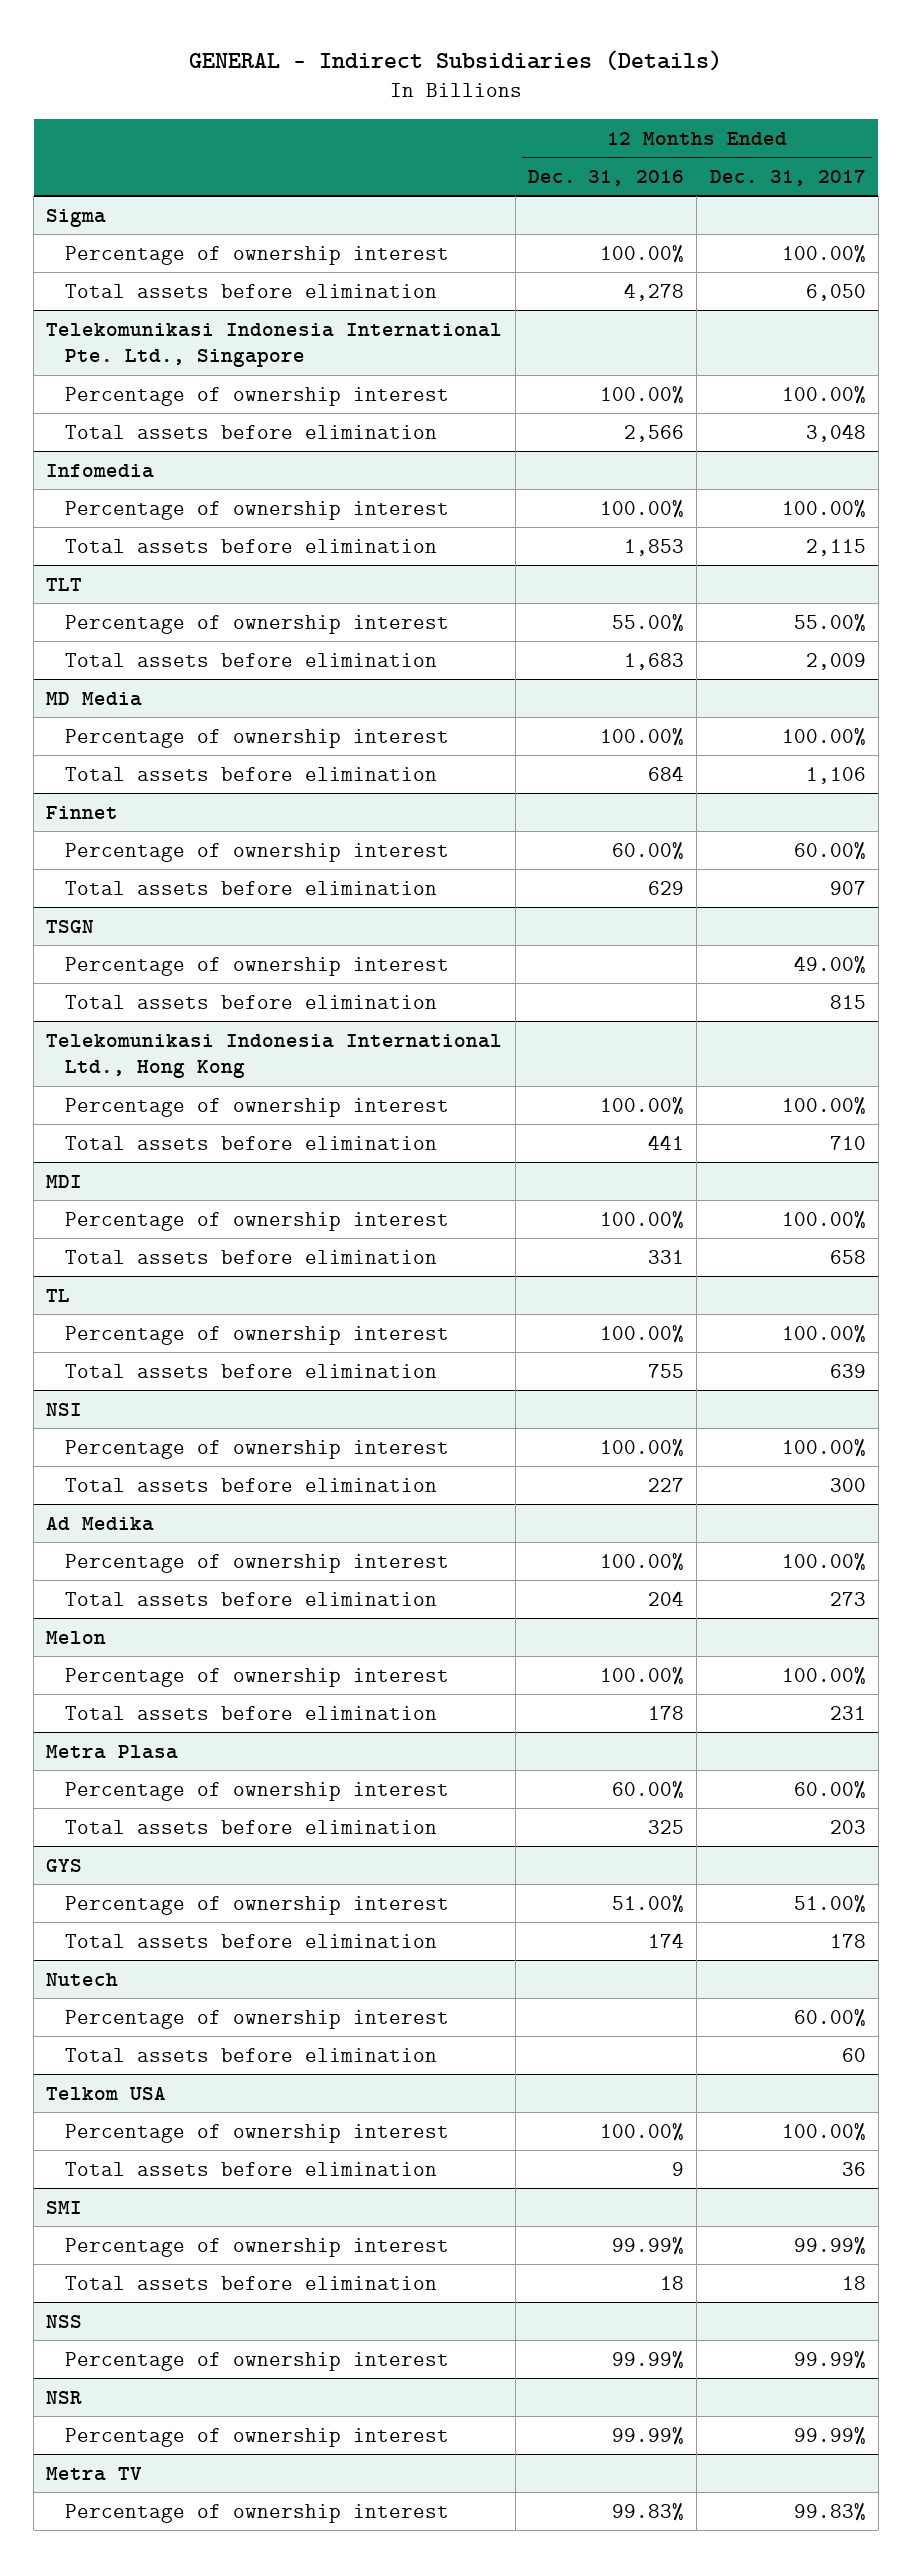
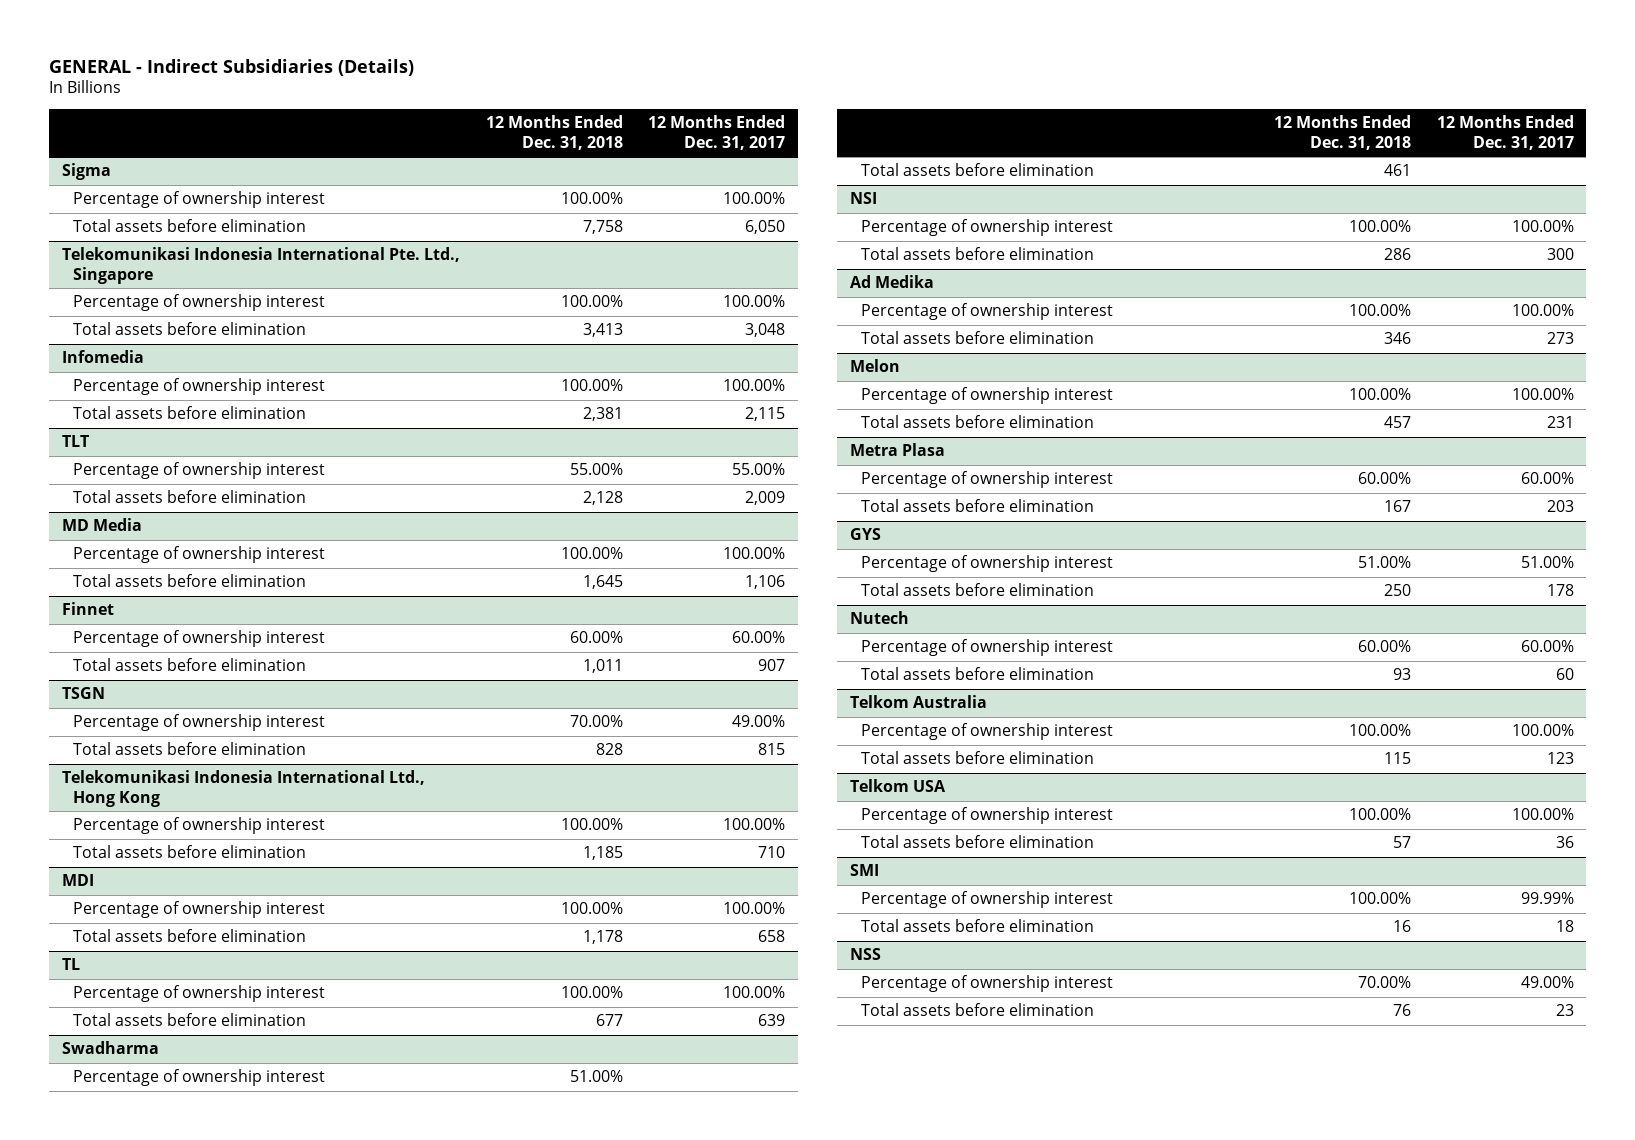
- | 12 Months Ended Dec. 31, 2016 | 12 Months Ended Dec. 31, 2017
+ | 12 Months Ended Dec. 31, 2018 | 12 Months Ended Dec. 31, 2017
+ Swadharma
+ Percentage of ownership interest | 51.00% |
+ Total assets before elimination | 461 |
+ Telkom Australia
+ Percentage of ownership interest | 100.00% | 100.00%
+ Total assets before elimination | 115 | 123
@ NSS
- Percentage of ownership interest | 99.99% | 99.99%
- NSR
- Percentage of ownership interest | 99.99% | 99.99%
- Metra TV
- Percentage of ownership interest | 99.83% | 99.83%
@ NSS
+ Percentage of ownership interest | 70.00% | 49.00%
+ Total assets before elimination | 76 | 23

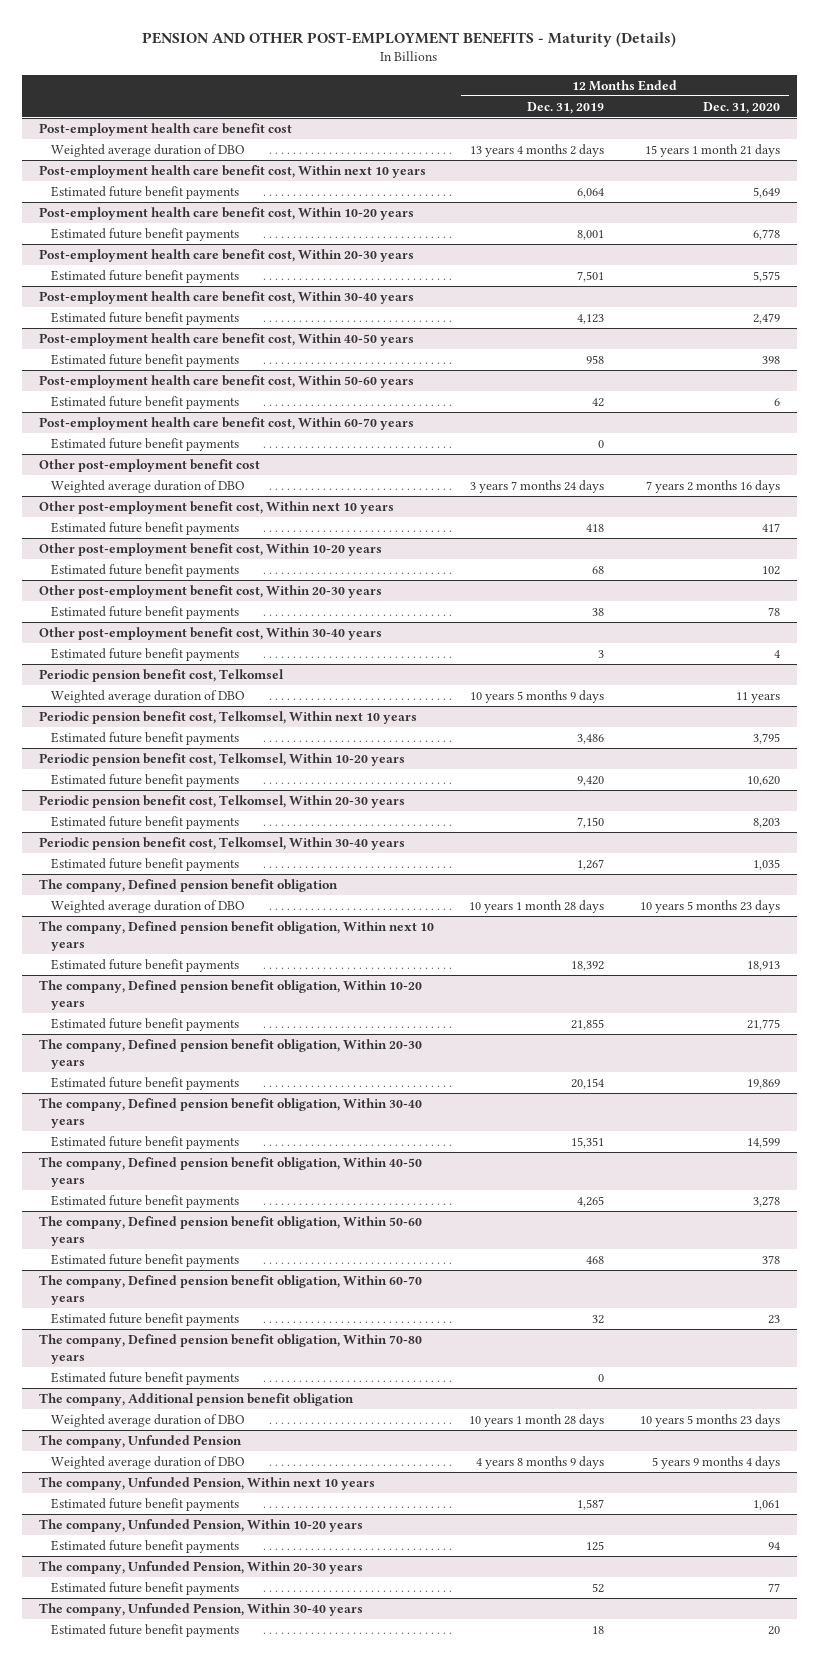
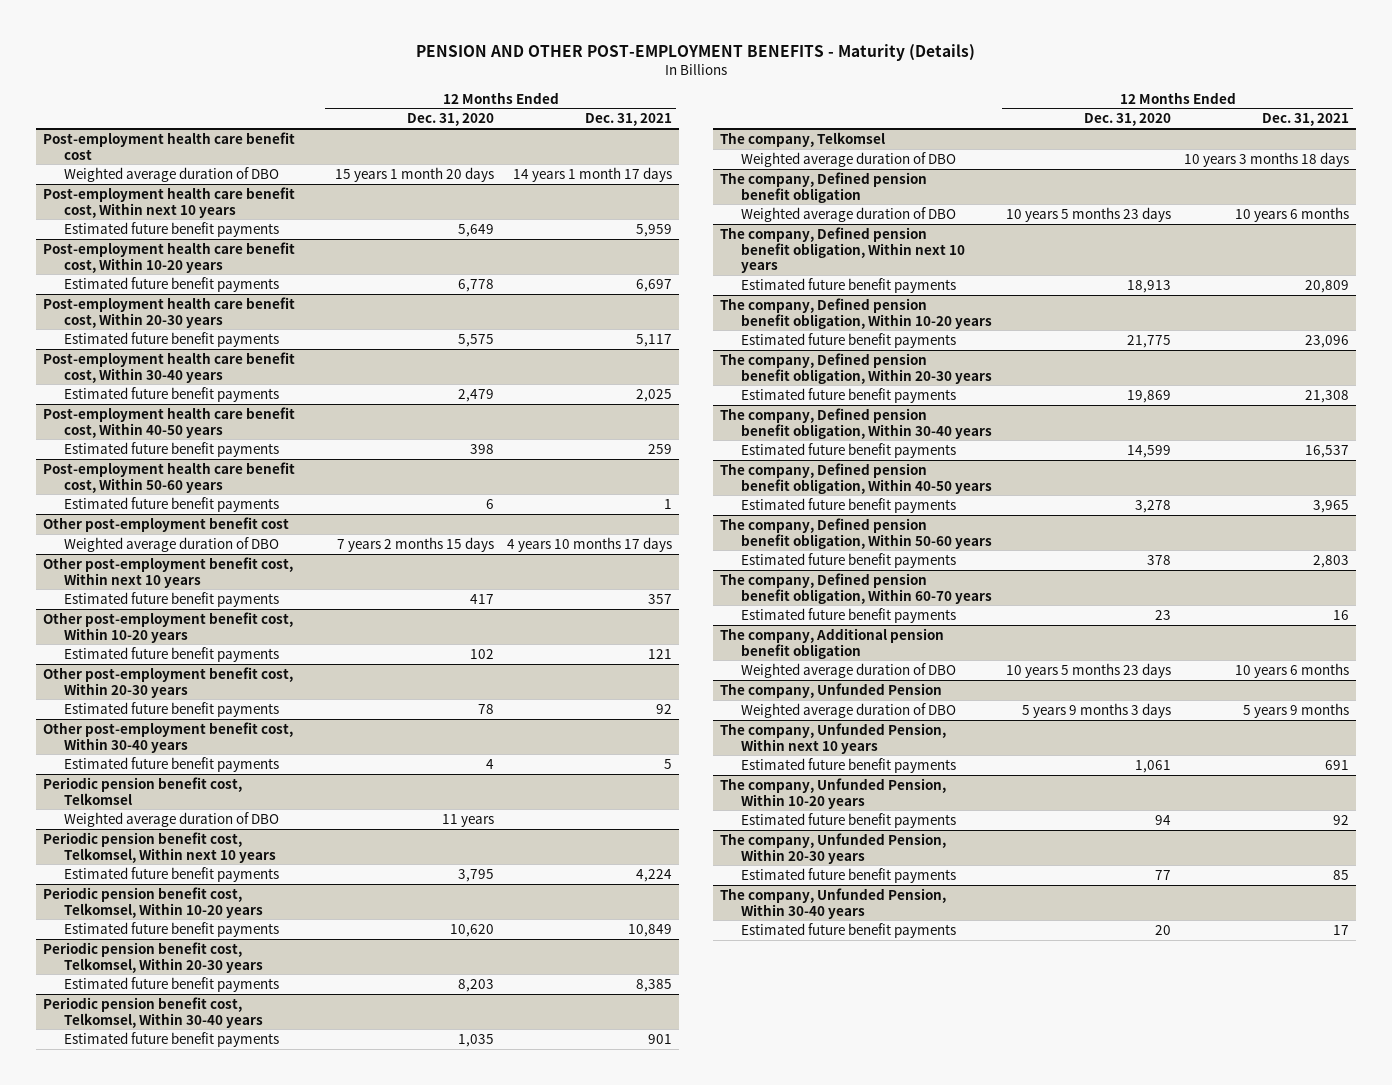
- | 12 Months Ended Dec. 31, 2019 | 12 Months Ended Dec. 31, 2020
+ | 12 Months Ended Dec. 31, 2020 | 12 Months Ended Dec. 31, 2021
@ Post-employment health care benefit cost
- Weighted average duration of DBO | 13 years 4 months 2 days | 15 years 1 month 21 days
+ Weighted average duration of DBO | 15 years 1 month 20 days | 14 years 1 month 17 days
- Post-employment health care benefit cost, Within 60-70 years
- Estimated future benefit payments | 0 |
@ Other post-employment benefit cost
- Weighted average duration of DBO | 3 years 7 months 24 days | 7 years 2 months 16 days
+ Weighted average duration of DBO | 7 years 2 months 15 days | 4 years 10 months 17 days
+ The company, Telkomsel
+ Weighted average duration of DBO | | 10 years 3 months 18 days
- The company, Defined pension benefit obligation, Within 70-80 years
- Estimated future benefit payments | 0 |
@ The company, Unfunded Pension
- Weighted average duration of DBO | 4 years 8 months 9 days | 5 years 9 months 4 days
+ Weighted average duration of DBO | 5 years 9 months 3 days | 5 years 9 months

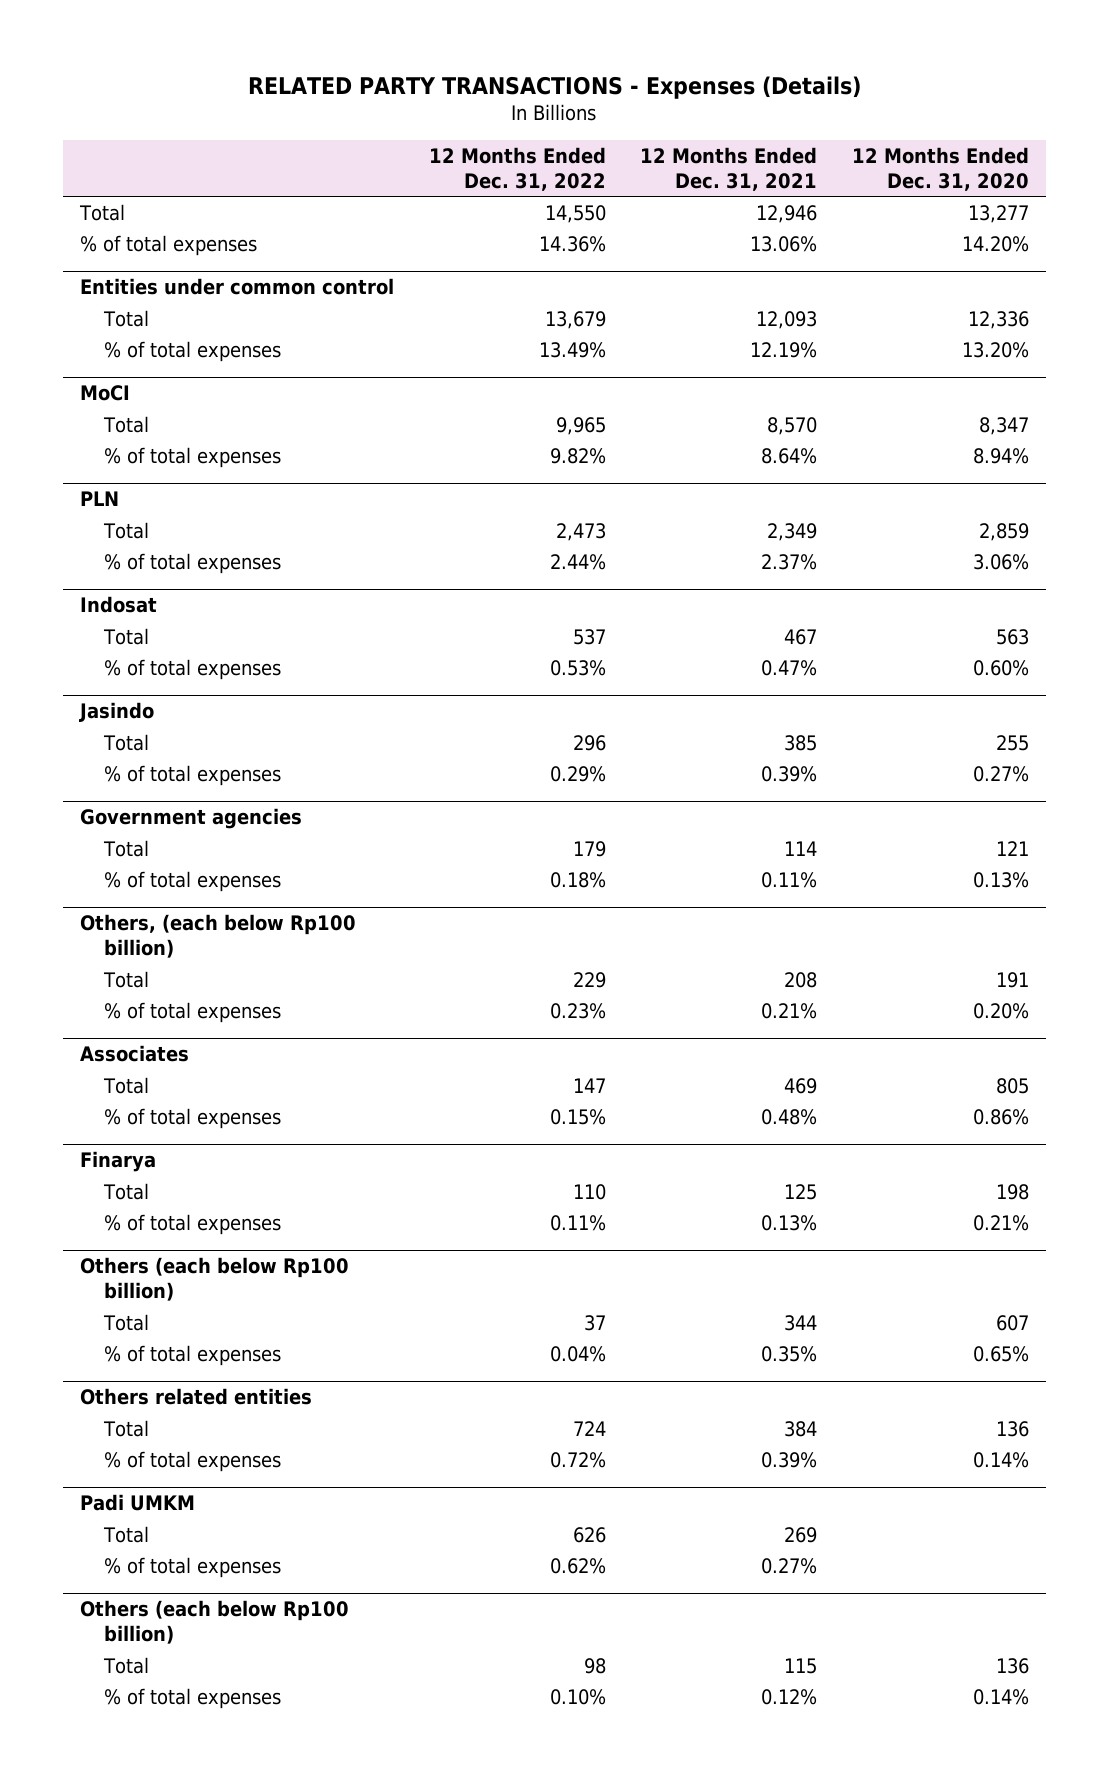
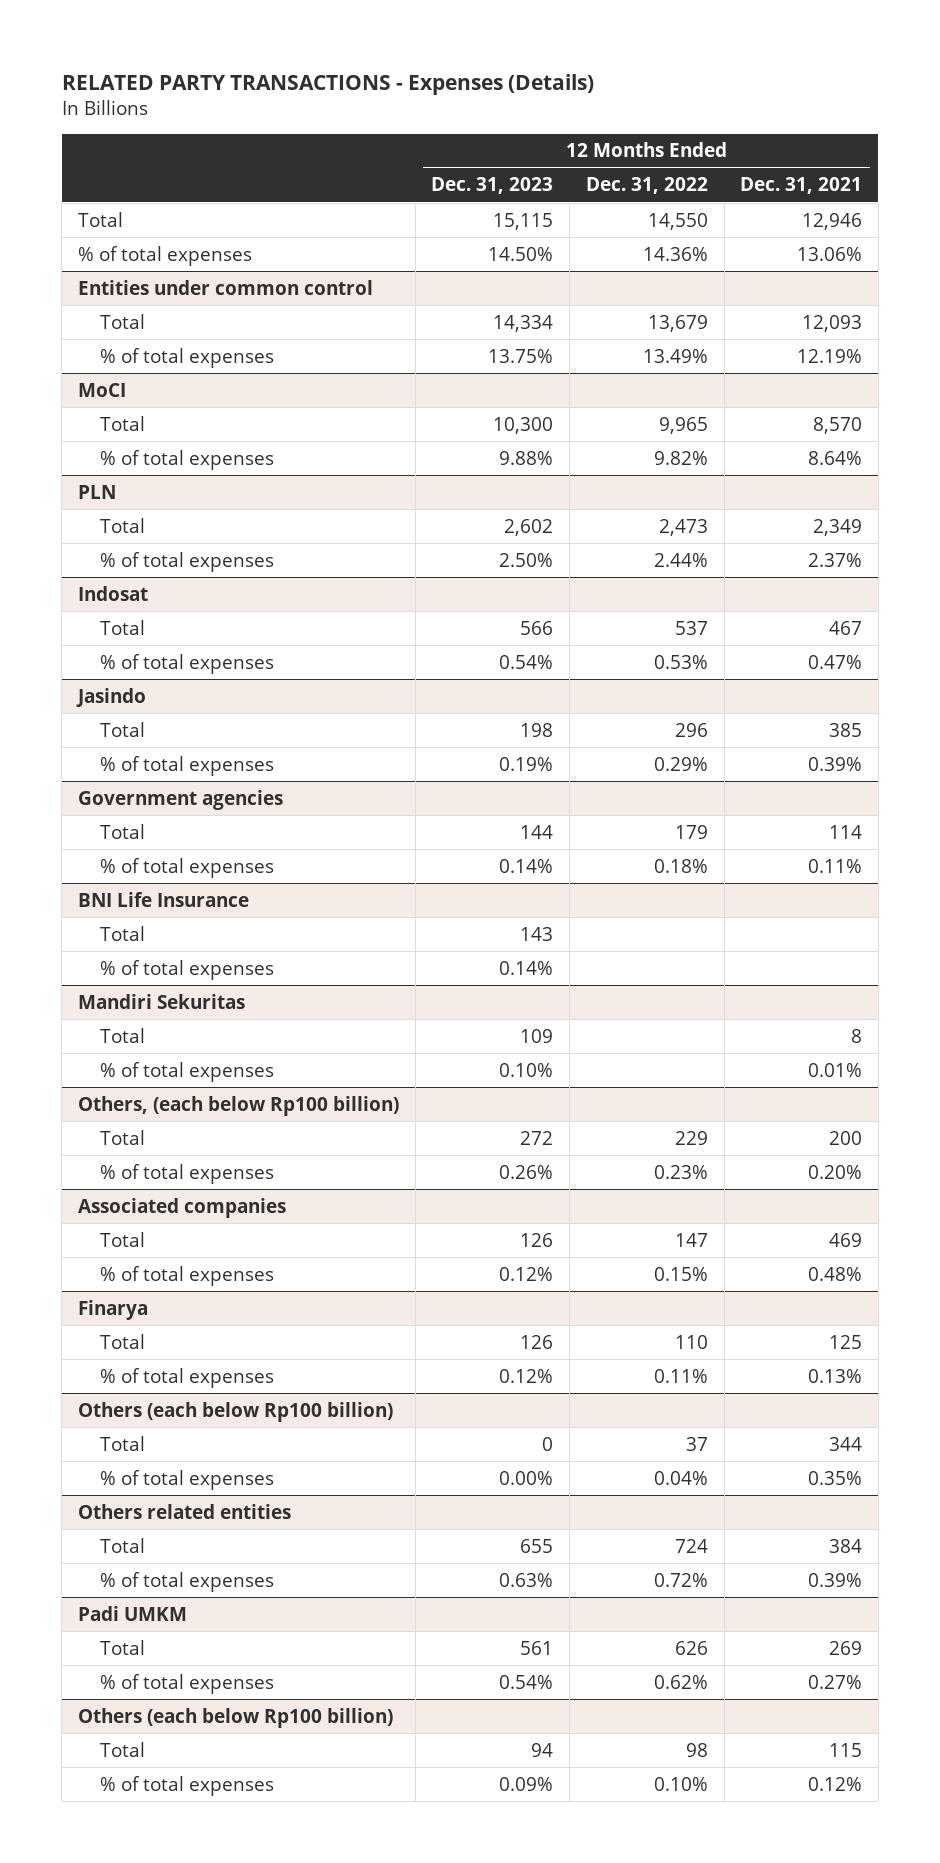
- | 12 Months Ended Dec. 31, 2022 | 12 Months Ended Dec. 31, 2021 | 12 Months Ended Dec. 31, 2020
+ | 12 Months Ended Dec. 31, 2023 | 12 Months Ended Dec. 31, 2022 | 12 Months Ended Dec. 31, 2021
+ BNI Life Insurance
+ Total | 143 | |
+ % of total expenses | 0.14% | |
+ Mandiri Sekuritas
+ Total | 109 | | 8
+ % of total expenses | 0.10% | | 0.01%
@ Others, (each below Rp100 billion)
- Total | 229 | 208 | 191
- % of total expenses | 0.23% | 0.21% | 0.20%
- Associates
@ Others, (each below Rp100 billion)
+ Total | 272 | 229 | 200
+ % of total expenses | 0.26% | 0.23% | 0.20%
+ Associated companies

